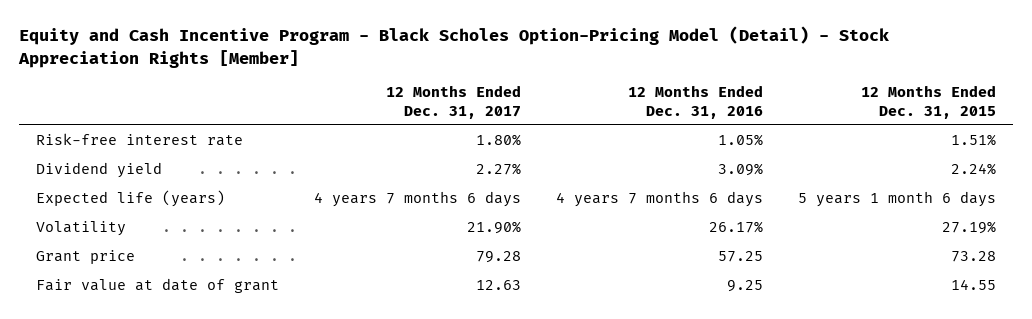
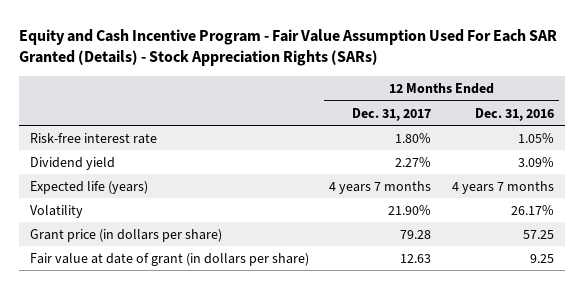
- Equity and Cash Incentive Program - Black Scholes Option-Pricing Model (Detail) - Stock Appreciation Rights [Member]
+ Equity and Cash Incentive Program - Fair Value Assumption Used For Each SAR Granted (Details) - Stock Appreciation Rights (SARs)
- | 12 Months Ended Dec. 31, 2017 | 12 Months Ended Dec. 31, 2016 | 12 Months Ended Dec. 31, 2015
+ | 12 Months Ended Dec. 31, 2017 | 12 Months Ended Dec. 31, 2016
- Expected life (years) | 4 years 7 months 6 days | 4 years 7 months 6 days | 5 years 1 month 6 days
+ Expected life (years) | 4 years 7 months | 4 years 7 months
- Grant price | 79.28 | 57.25 | 73.28
- Fair value at date of grant | 12.63 | 9.25 | 14.55
+ Grant price (in dollars per share) | 79.28 | 57.25
+ Fair value at date of grant (in dollars per share) | 12.63 | 9.25

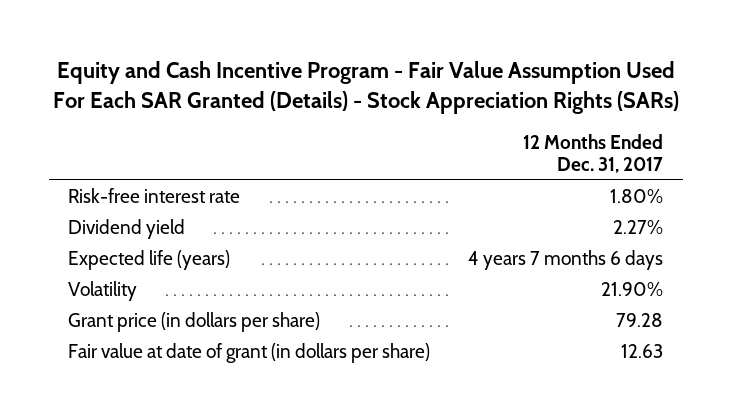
- | 12 Months Ended Dec. 31, 2017 | 12 Months Ended Dec. 31, 2016
+ | 12 Months Ended Dec. 31, 2017
- Expected life (years) | 4 years 7 months | 4 years 7 months
+ Expected life (years) | 4 years 7 months 6 days

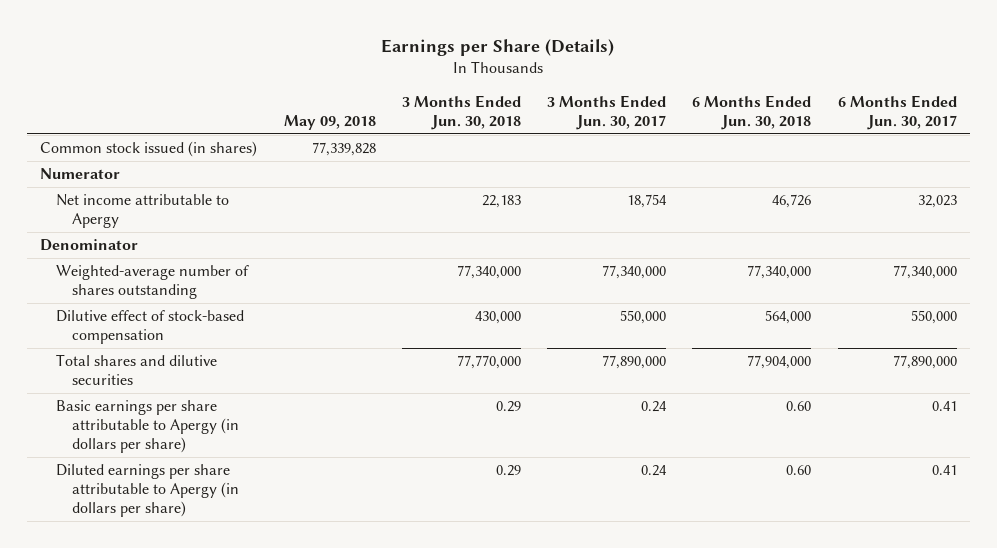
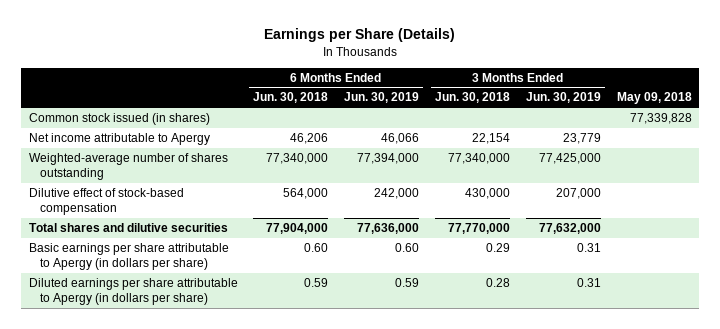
- | May 09, 2018 | 3 Months Ended Jun. 30, 2018 | 3 Months Ended Jun. 30, 2017 | 6 Months Ended Jun. 30, 2018 | 6 Months Ended Jun. 30, 2017
+ | 6 Months Ended Jun. 30, 2018 | 6 Months Ended Jun. 30, 2019 | 3 Months Ended Jun. 30, 2018 | 3 Months Ended Jun. 30, 2019 | May 09, 2018
- Numerator
- Net income attributable to Apergy | | 22,183 | 18,754 | 46,726 | 32,023
- Denominator
+ Net income attributable to Apergy | 46,206 | 46,066 | 22,154 | 23,779 |
- Diluted earnings per share attributable to Apergy (in dollars per share) | | 0.29 | 0.24 | 0.60 | 0.41
+ Diluted earnings per share attributable to Apergy (in dollars per share) | 0.59 | 0.59 | 0.28 | 0.31 |

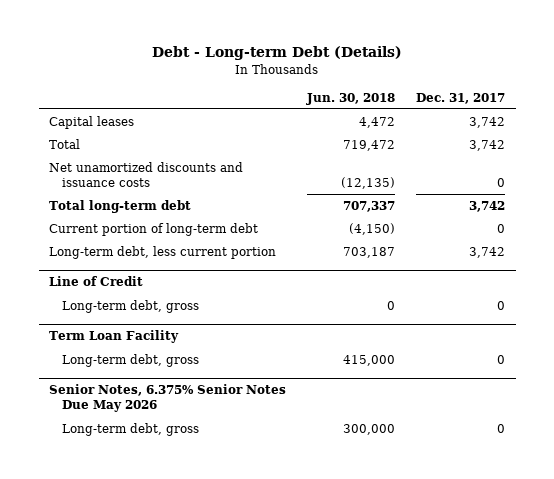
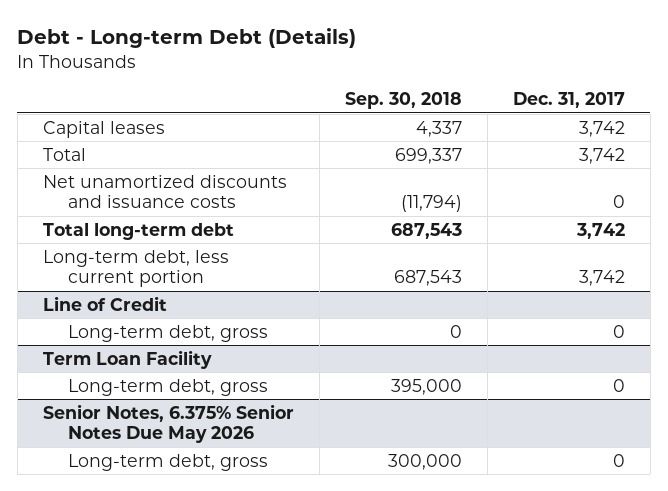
- | Jun. 30, 2018 | Dec. 31, 2017
+ | Sep. 30, 2018 | Dec. 31, 2017
- Current portion of long-term debt | (4,150) | 0

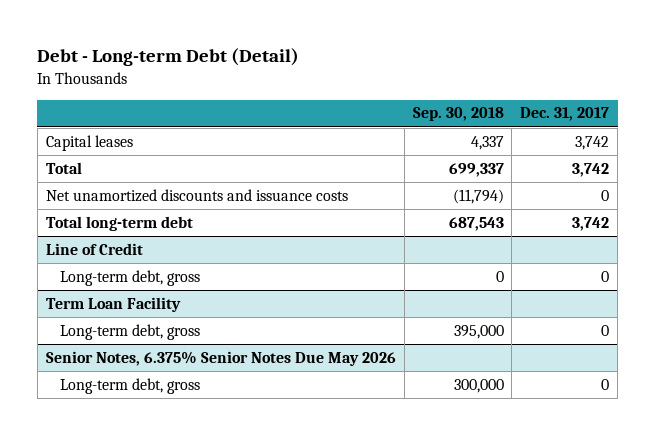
- Debt - Long-term Debt (Details)
+ Debt - Long-term Debt (Detail)
- Long-term debt, less current portion | 687,543 | 3,742

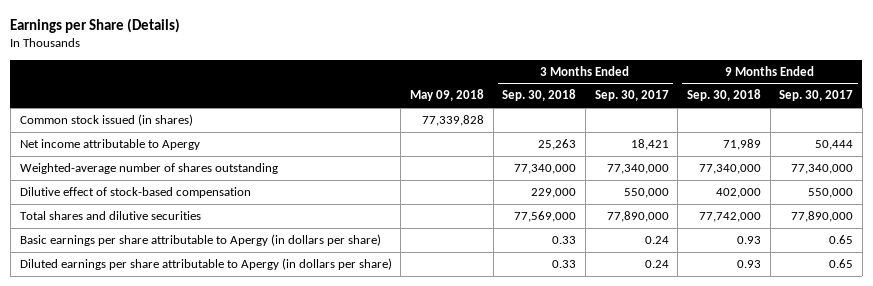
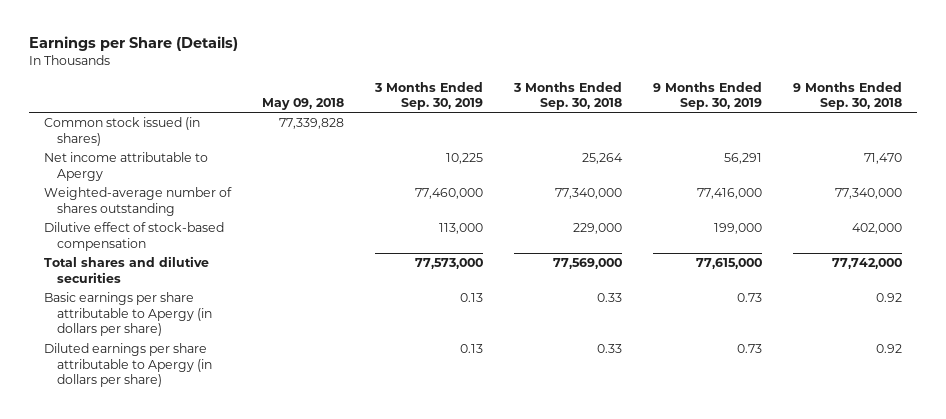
- | May 09, 2018 | 3 Months Ended Sep. 30, 2018 | 3 Months Ended Sep. 30, 2017 | 9 Months Ended Sep. 30, 2018 | 9 Months Ended Sep. 30, 2017
+ | May 09, 2018 | 3 Months Ended Sep. 30, 2019 | 3 Months Ended Sep. 30, 2018 | 9 Months Ended Sep. 30, 2019 | 9 Months Ended Sep. 30, 2018
- Net income attributable to Apergy | | 25,263 | 18,421 | 71,989 | 50,444
+ Net income attributable to Apergy | | 10,225 | 25,264 | 56,291 | 71,470
- Basic earnings per share attributable to Apergy (in dollars per share) | | 0.33 | 0.24 | 0.93 | 0.65
- Diluted earnings per share attributable to Apergy (in dollars per share) | | 0.33 | 0.24 | 0.93 | 0.65
+ Basic earnings per share attributable to Apergy (in dollars per share) | | 0.13 | 0.33 | 0.73 | 0.92
+ Diluted earnings per share attributable to Apergy (in dollars per share) | | 0.13 | 0.33 | 0.73 | 0.92

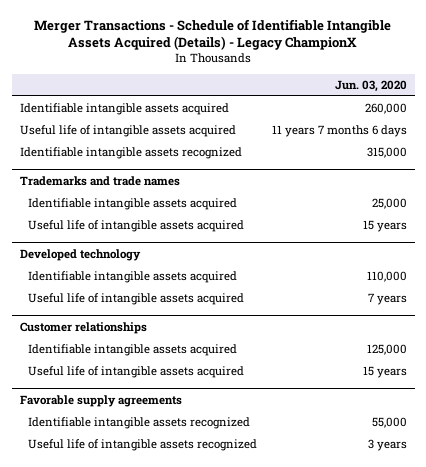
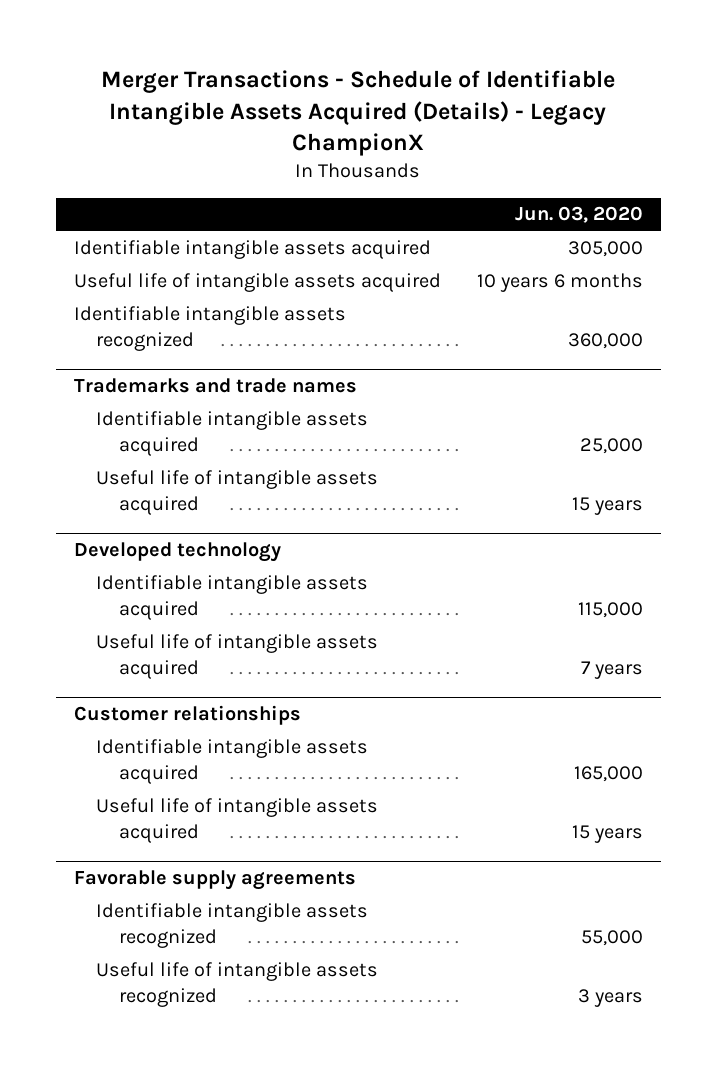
- Identifiable intangible assets acquired | 260,000
- Useful life of intangible assets acquired | 11 years 7 months 6 days
- Identifiable intangible assets recognized | 315,000
+ Identifiable intangible assets acquired | 305,000
+ Useful life of intangible assets acquired | 10 years 6 months
+ Identifiable intangible assets recognized | 360,000
@ Developed technology
- Identifiable intangible assets acquired | 110,000
+ Identifiable intangible assets acquired | 115,000
@ Customer relationships
- Identifiable intangible assets acquired | 125,000
+ Identifiable intangible assets acquired | 165,000

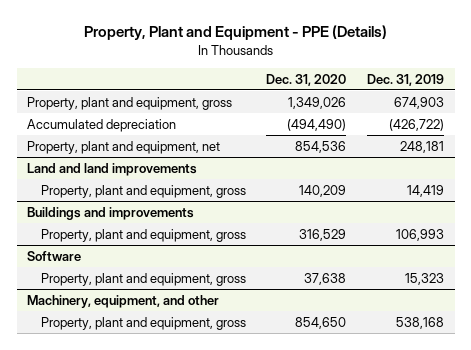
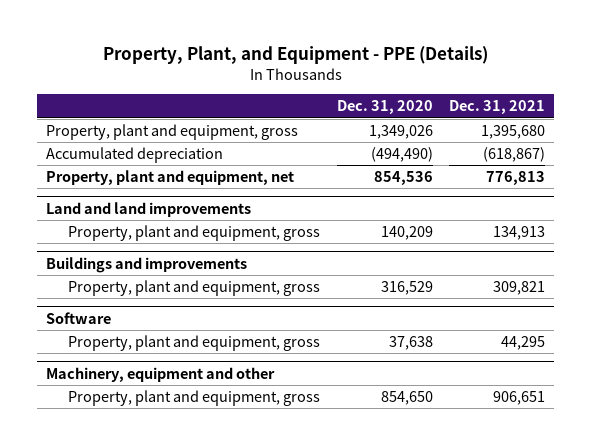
- Property, Plant and Equipment - PPE (Details)
+ Property, Plant, and Equipment - PPE (Details)
- | Dec. 31, 2020 | Dec. 31, 2019
+ | Dec. 31, 2020 | Dec. 31, 2021
- Machinery, equipment, and other
+ Machinery, equipment and other

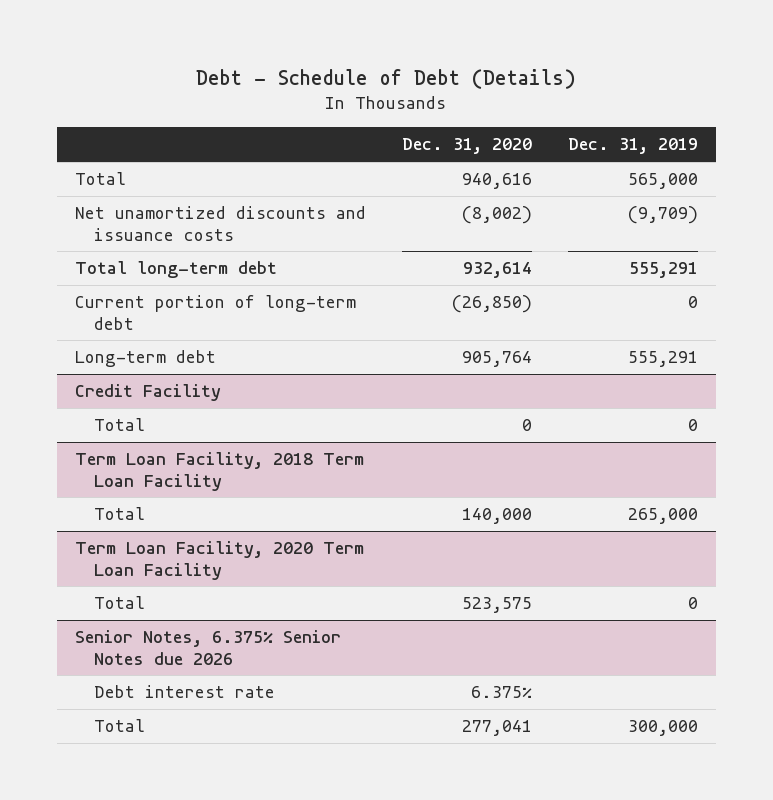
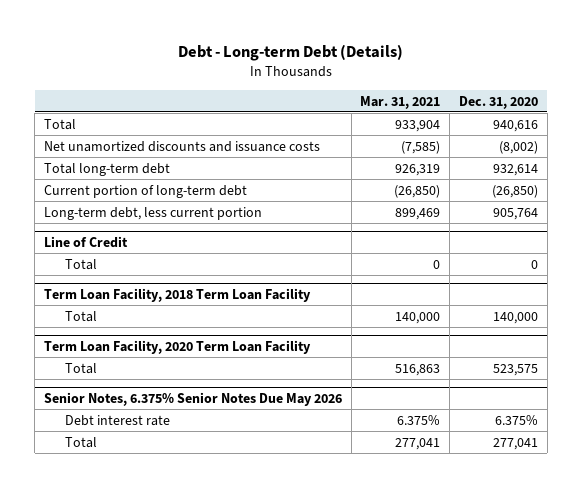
- Debt - Schedule of Debt (Details)
+ Debt - Long-term Debt (Details)
- | Dec. 31, 2020 | Dec. 31, 2019
+ | Mar. 31, 2021 | Dec. 31, 2020
- Long-term debt | 905,764 | 555,291
- Credit Facility
+ Long-term debt, less current portion | 899,469 | 905,764
+ Line of Credit
- Senior Notes, 6.375% Senior Notes due 2026
+ Senior Notes, 6.375% Senior Notes Due May 2026

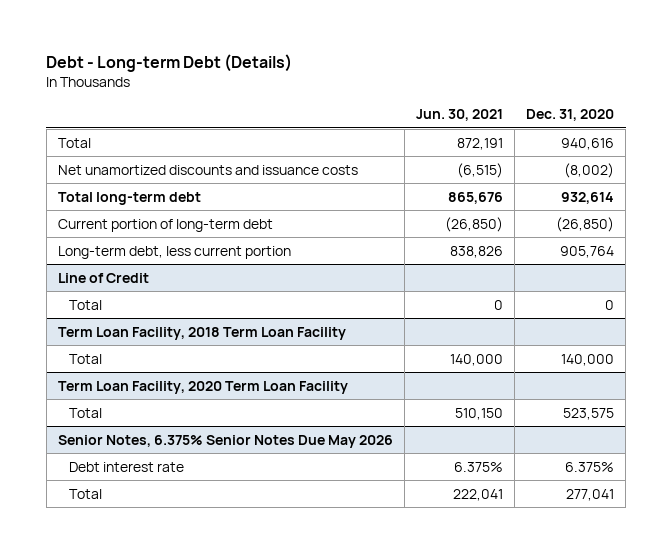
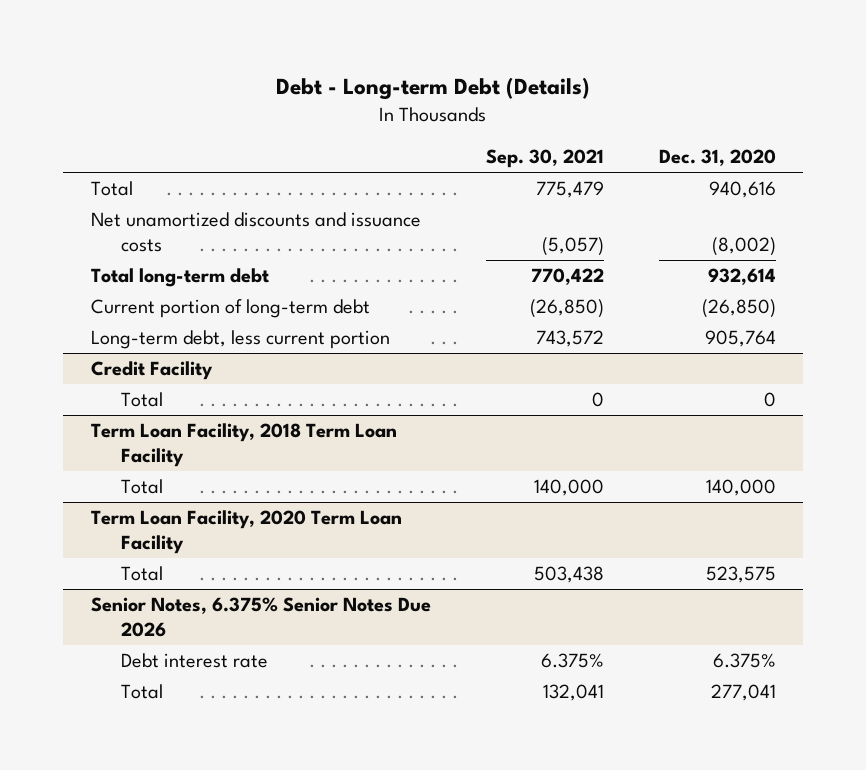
- | Jun. 30, 2021 | Dec. 31, 2020
+ | Sep. 30, 2021 | Dec. 31, 2020
- Line of Credit
+ Credit Facility
- Senior Notes, 6.375% Senior Notes Due May 2026
+ Senior Notes, 6.375% Senior Notes Due 2026

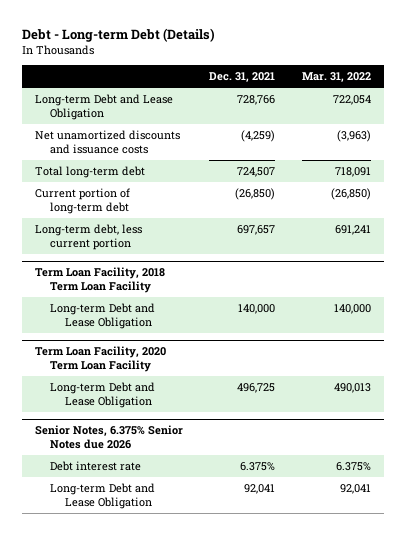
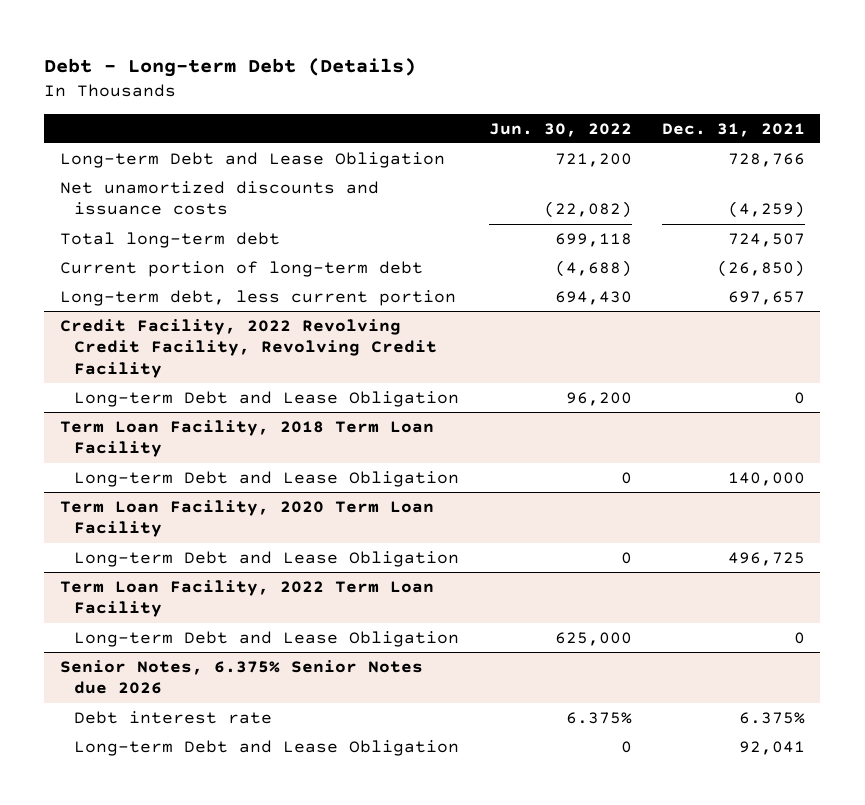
- | Dec. 31, 2021 | Mar. 31, 2022
+ | Jun. 30, 2022 | Dec. 31, 2021
+ Credit Facility, 2022 Revolving Credit Facility, Revolving Credit Facility
+ Long-term Debt and Lease Obligation | 96,200 | 0
+ Term Loan Facility, 2022 Term Loan Facility
+ Long-term Debt and Lease Obligation | 625,000 | 0

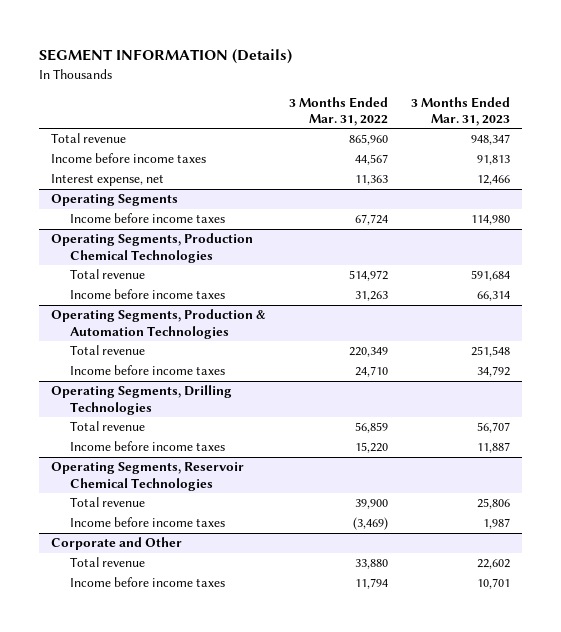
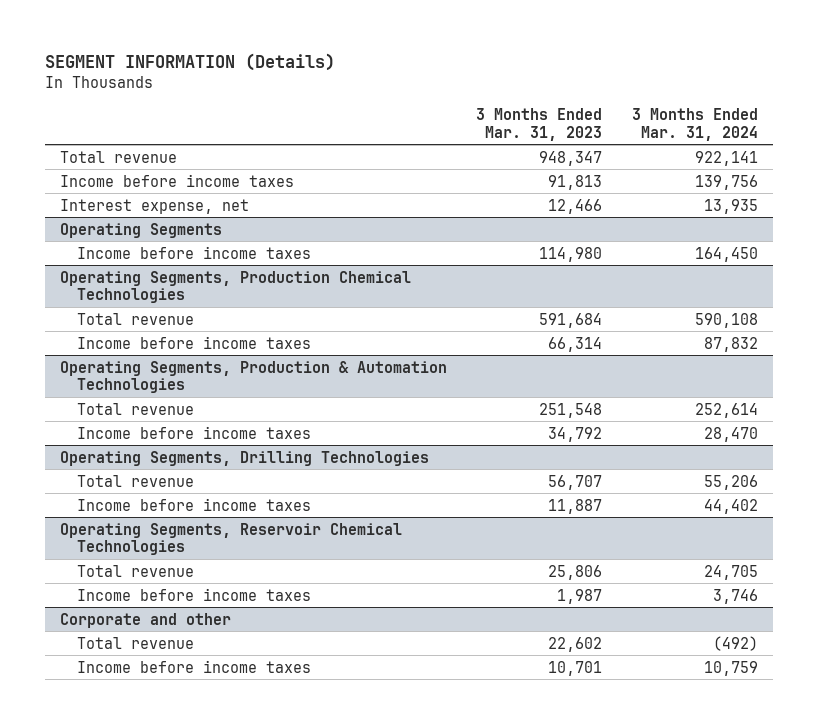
- | 3 Months Ended Mar. 31, 2022 | 3 Months Ended Mar. 31, 2023
+ | 3 Months Ended Mar. 31, 2023 | 3 Months Ended Mar. 31, 2024
- Corporate and Other
+ Corporate and other

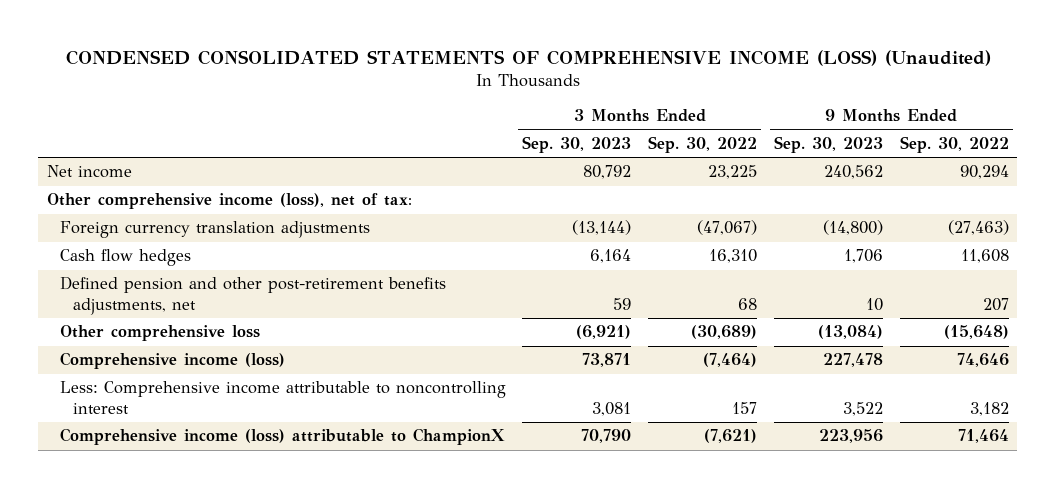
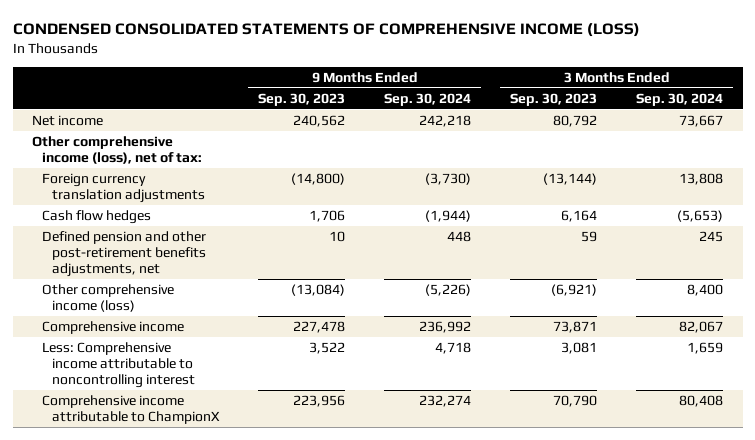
- CONDENSED CONSOLIDATED STATEMENTS OF COMPREHENSIVE INCOME (LOSS) (Unaudited)
+ CONDENSED CONSOLIDATED STATEMENTS OF COMPREHENSIVE INCOME (LOSS)
- | 3 Months Ended Sep. 30, 2023 | 3 Months Ended Sep. 30, 2022 | 9 Months Ended Sep. 30, 2023 | 9 Months Ended Sep. 30, 2022
+ | 9 Months Ended Sep. 30, 2023 | 9 Months Ended Sep. 30, 2024 | 3 Months Ended Sep. 30, 2023 | 3 Months Ended Sep. 30, 2024
- Other comprehensive loss | (6,921) | (30,689) | (13,084) | (15,648)
- Comprehensive income (loss) | 73,871 | (7,464) | 227,478 | 74,646
+ Other comprehensive income (loss) | (13,084) | (5,226) | (6,921) | 8,400
+ Comprehensive income | 227,478 | 236,992 | 73,871 | 82,067
- Comprehensive income (loss) attributable to ChampionX | 70,790 | (7,621) | 223,956 | 71,464
+ Comprehensive income attributable to ChampionX | 223,956 | 232,274 | 70,790 | 80,408

